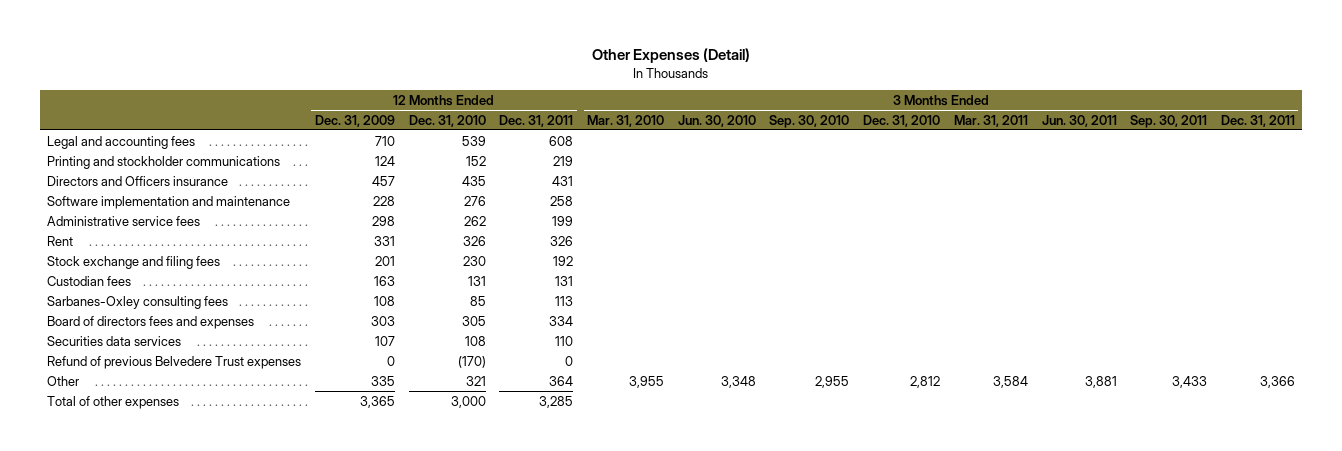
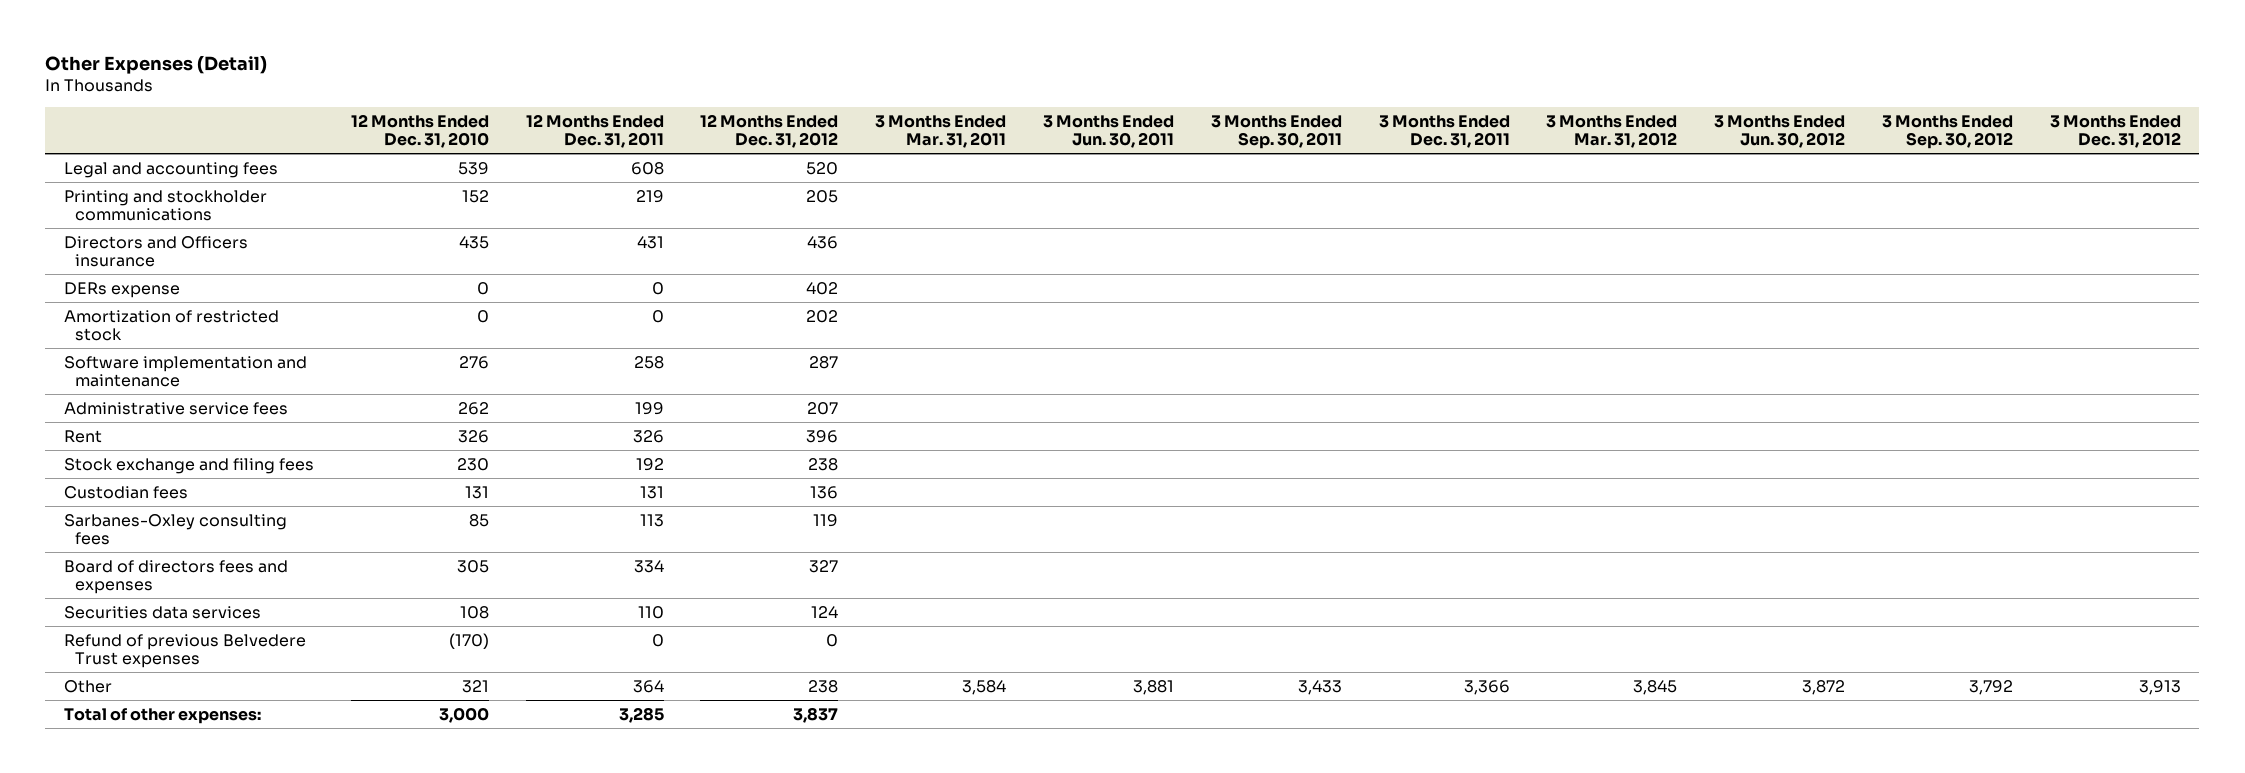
- | 12 Months Ended Dec. 31, 2009 | 12 Months Ended Dec. 31, 2010 | 12 Months Ended Dec. 31, 2011 | 3 Months Ended Mar. 31, 2010 | 3 Months Ended Jun. 30, 2010 | 3 Months Ended Sep. 30, 2010 | 3 Months Ended Dec. 31, 2010 | 3 Months Ended Mar. 31, 2011 | 3 Months Ended Jun. 30, 2011 | 3 Months Ended Sep. 30, 2011 | 3 Months Ended Dec. 31, 2011
+ | 12 Months Ended Dec. 31, 2010 | 12 Months Ended Dec. 31, 2011 | 12 Months Ended Dec. 31, 2012 | 3 Months Ended Mar. 31, 2011 | 3 Months Ended Jun. 30, 2011 | 3 Months Ended Sep. 30, 2011 | 3 Months Ended Dec. 31, 2011 | 3 Months Ended Mar. 31, 2012 | 3 Months Ended Jun. 30, 2012 | 3 Months Ended Sep. 30, 2012 | 3 Months Ended Dec. 31, 2012
+ DERs expense | 0 | 0 | 402 | | | | | | | |
+ Amortization of restricted stock | 0 | 0 | 202 | | | | | | | |
- Total of other expenses | 3,365 | 3,000 | 3,285 | | | | | | | |
+ Total of other expenses: | 3,000 | 3,285 | 3,837 | | | | | | | |

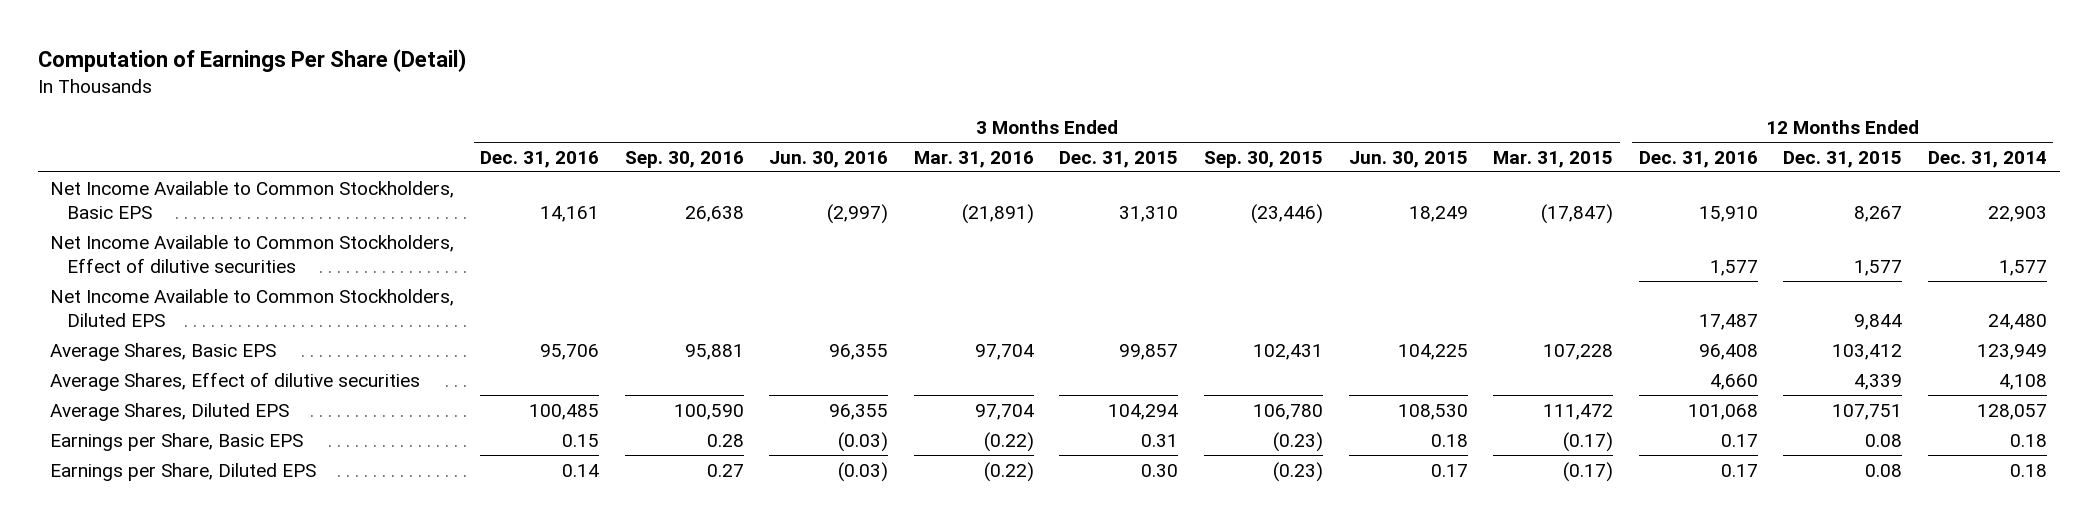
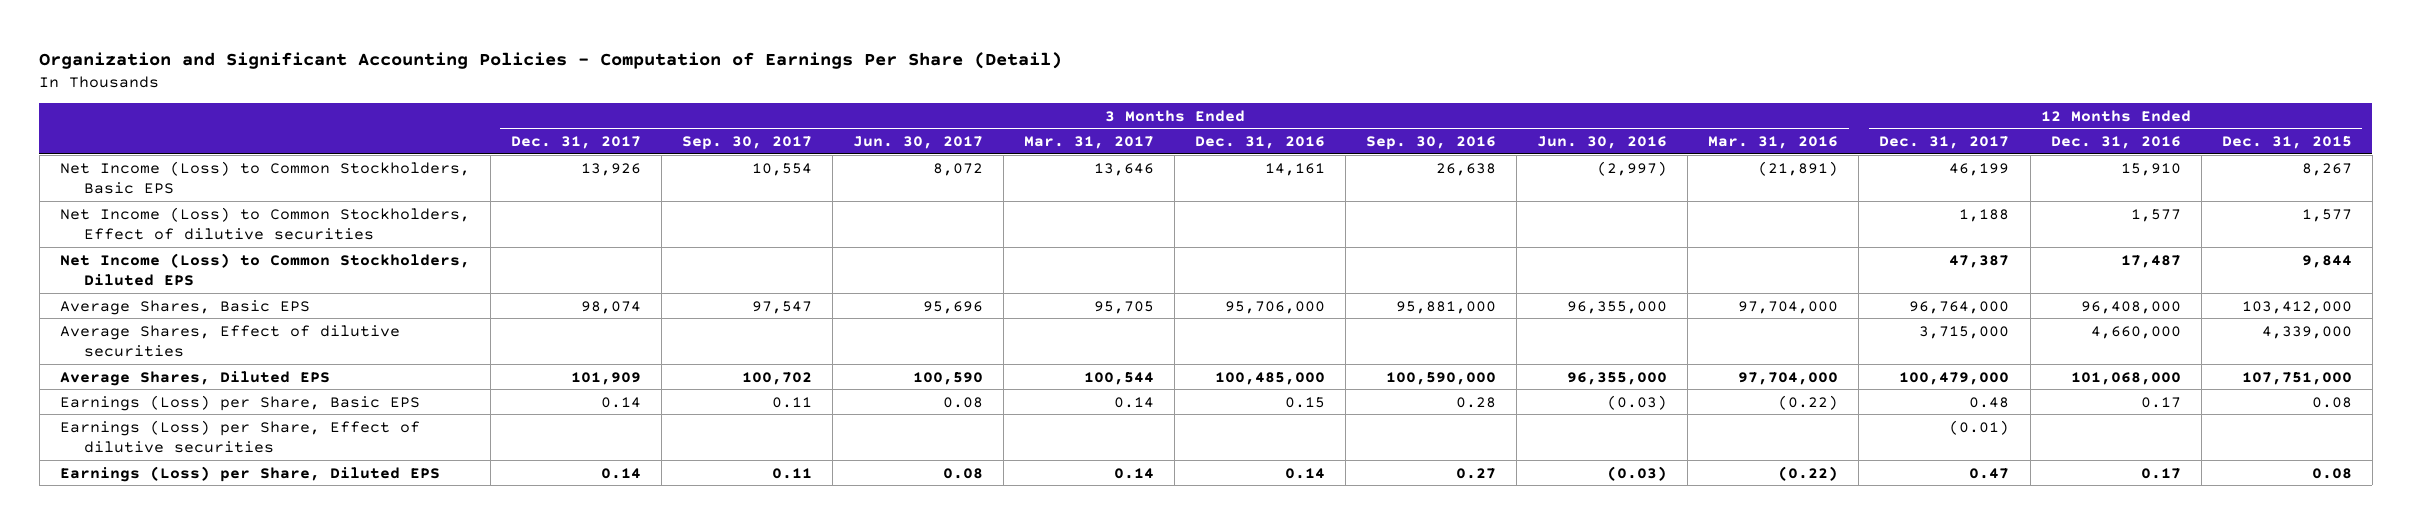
- Computation of Earnings Per Share (Detail)
+ Organization and Significant Accounting Policies - Computation of Earnings Per Share (Detail)
- | 3 Months Ended Dec. 31, 2016 | 3 Months Ended Sep. 30, 2016 | 3 Months Ended Jun. 30, 2016 | 3 Months Ended Mar. 31, 2016 | 3 Months Ended Dec. 31, 2015 | 3 Months Ended Sep. 30, 2015 | 3 Months Ended Jun. 30, 2015 | 3 Months Ended Mar. 31, 2015 | 12 Months Ended Dec. 31, 2016 | 12 Months Ended Dec. 31, 2015 | 12 Months Ended Dec. 31, 2014
+ | 3 Months Ended Dec. 31, 2017 | 3 Months Ended Sep. 30, 2017 | 3 Months Ended Jun. 30, 2017 | 3 Months Ended Mar. 31, 2017 | 3 Months Ended Dec. 31, 2016 | 3 Months Ended Sep. 30, 2016 | 3 Months Ended Jun. 30, 2016 | 3 Months Ended Mar. 31, 2016 | 12 Months Ended Dec. 31, 2017 | 12 Months Ended Dec. 31, 2016 | 12 Months Ended Dec. 31, 2015
- Net Income Available to Common Stockholders, Basic EPS | 14,161 | 26,638 | (2,997) | (21,891) | 31,310 | (23,446) | 18,249 | (17,847) | 15,910 | 8,267 | 22,903
- Net Income Available to Common Stockholders, Effect of dilutive securities | | | | | | | | | 1,577 | 1,577 | 1,577
- Net Income Available to Common Stockholders, Diluted EPS | | | | | | | | | 17,487 | 9,844 | 24,480
- Average Shares, Basic EPS | 95,706 | 95,881 | 96,355 | 97,704 | 99,857 | 102,431 | 104,225 | 107,228 | 96,408 | 103,412 | 123,949
- Average Shares, Effect of dilutive securities | | | | | | | | | 4,660 | 4,339 | 4,108
- Average Shares, Diluted EPS | 100,485 | 100,590 | 96,355 | 97,704 | 104,294 | 106,780 | 108,530 | 111,472 | 101,068 | 107,751 | 128,057
- Earnings per Share, Basic EPS | 0.15 | 0.28 | (0.03) | (0.22) | 0.31 | (0.23) | 0.18 | (0.17) | 0.17 | 0.08 | 0.18
- Earnings per Share, Diluted EPS | 0.14 | 0.27 | (0.03) | (0.22) | 0.30 | (0.23) | 0.17 | (0.17) | 0.17 | 0.08 | 0.18
+ Net Income (Loss) to Common Stockholders, Basic EPS | 13,926 | 10,554 | 8,072 | 13,646 | 14,161 | 26,638 | (2,997) | (21,891) | 46,199 | 15,910 | 8,267
+ Net Income (Loss) to Common Stockholders, Effect of dilutive securities | | | | | | | | | 1,188 | 1,577 | 1,577
+ Net Income (Loss) to Common Stockholders, Diluted EPS | | | | | | | | | 47,387 | 17,487 | 9,844
+ Average Shares, Basic EPS | 98,074 | 97,547 | 95,696 | 95,705 | 95,706,000 | 95,881,000 | 96,355,000 | 97,704,000 | 96,764,000 | 96,408,000 | 103,412,000
+ Average Shares, Effect of dilutive securities | | | | | | | | | 3,715,000 | 4,660,000 | 4,339,000
+ Average Shares, Diluted EPS | 101,909 | 100,702 | 100,590 | 100,544 | 100,485,000 | 100,590,000 | 96,355,000 | 97,704,000 | 100,479,000 | 101,068,000 | 107,751,000
+ Earnings (Loss) per Share, Basic EPS | 0.14 | 0.11 | 0.08 | 0.14 | 0.15 | 0.28 | (0.03) | (0.22) | 0.48 | 0.17 | 0.08
+ Earnings (Loss) per Share, Effect of dilutive securities | | | | | | | | | (0.01) | |
+ Earnings (Loss) per Share, Diluted EPS | 0.14 | 0.11 | 0.08 | 0.14 | 0.14 | 0.27 | (0.03) | (0.22) | 0.47 | 0.17 | 0.08

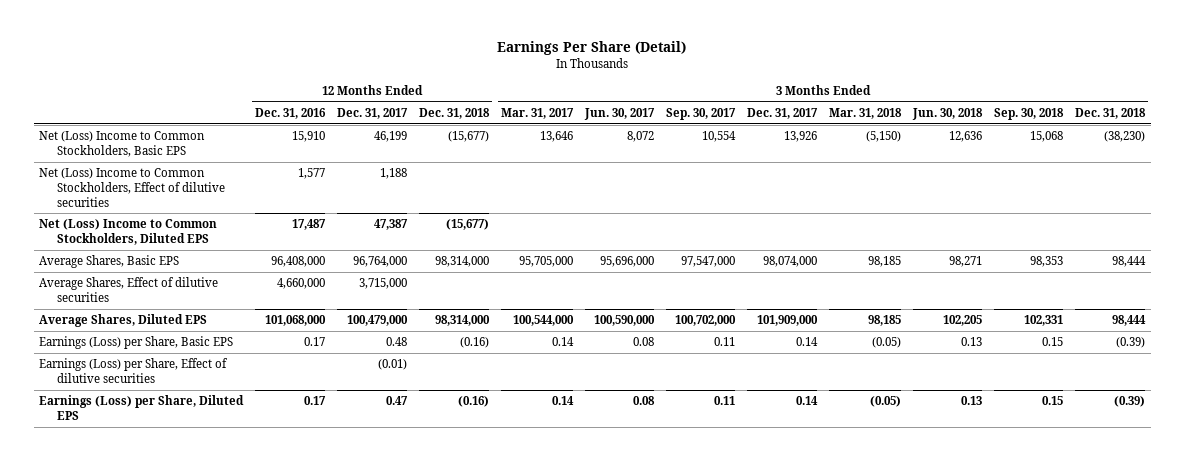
- Organization and Significant Accounting Policies - Computation of Earnings Per Share (Detail)
+ Earnings Per Share (Detail)
- | 3 Months Ended Dec. 31, 2017 | 3 Months Ended Sep. 30, 2017 | 3 Months Ended Jun. 30, 2017 | 3 Months Ended Mar. 31, 2017 | 3 Months Ended Dec. 31, 2016 | 3 Months Ended Sep. 30, 2016 | 3 Months Ended Jun. 30, 2016 | 3 Months Ended Mar. 31, 2016 | 12 Months Ended Dec. 31, 2017 | 12 Months Ended Dec. 31, 2016 | 12 Months Ended Dec. 31, 2015
+ | 12 Months Ended Dec. 31, 2016 | 12 Months Ended Dec. 31, 2017 | 12 Months Ended Dec. 31, 2018 | 3 Months Ended Mar. 31, 2017 | 3 Months Ended Jun. 30, 2017 | 3 Months Ended Sep. 30, 2017 | 3 Months Ended Dec. 31, 2017 | 3 Months Ended Mar. 31, 2018 | 3 Months Ended Jun. 30, 2018 | 3 Months Ended Sep. 30, 2018 | 3 Months Ended Dec. 31, 2018
- Net Income (Loss) to Common Stockholders, Basic EPS | 13,926 | 10,554 | 8,072 | 13,646 | 14,161 | 26,638 | (2,997) | (21,891) | 46,199 | 15,910 | 8,267
- Net Income (Loss) to Common Stockholders, Effect of dilutive securities | | | | | | | | | 1,188 | 1,577 | 1,577
- Net Income (Loss) to Common Stockholders, Diluted EPS | | | | | | | | | 47,387 | 17,487 | 9,844
- Average Shares, Basic EPS | 98,074 | 97,547 | 95,696 | 95,705 | 95,706,000 | 95,881,000 | 96,355,000 | 97,704,000 | 96,764,000 | 96,408,000 | 103,412,000
+ Net (Loss) Income to Common Stockholders, Basic EPS | 15,910 | 46,199 | (15,677) | 13,646 | 8,072 | 10,554 | 13,926 | (5,150) | 12,636 | 15,068 | (38,230)
+ Net (Loss) Income to Common Stockholders, Effect of dilutive securities | 1,577 | 1,188 | | | | | | | | |
+ Net (Loss) Income to Common Stockholders, Diluted EPS | 17,487 | 47,387 | (15,677) | | | | | | | |
+ Average Shares, Basic EPS | 96,408,000 | 96,764,000 | 98,314,000 | 95,705,000 | 95,696,000 | 97,547,000 | 98,074,000 | 98,185 | 98,271 | 98,353 | 98,444
- Average Shares, Diluted EPS | 101,909 | 100,702 | 100,590 | 100,544 | 100,485,000 | 100,590,000 | 96,355,000 | 97,704,000 | 100,479,000 | 101,068,000 | 107,751,000
+ Average Shares, Diluted EPS | 101,068,000 | 100,479,000 | 98,314,000 | 100,544,000 | 100,590,000 | 100,702,000 | 101,909,000 | 98,185 | 102,205 | 102,331 | 98,444

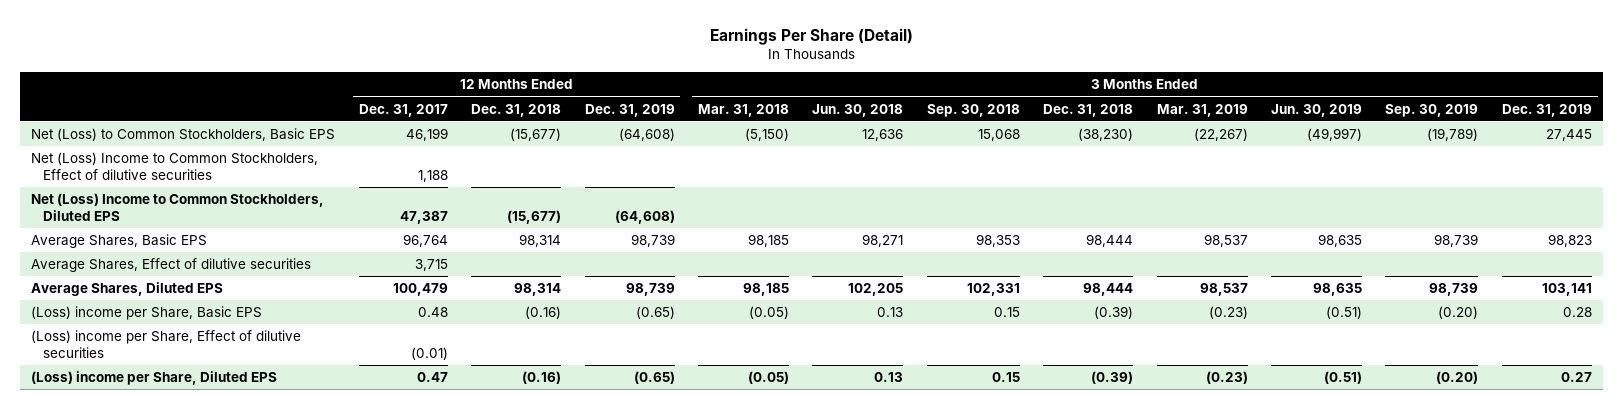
- | 12 Months Ended Dec. 31, 2016 | 12 Months Ended Dec. 31, 2017 | 12 Months Ended Dec. 31, 2018 | 3 Months Ended Mar. 31, 2017 | 3 Months Ended Jun. 30, 2017 | 3 Months Ended Sep. 30, 2017 | 3 Months Ended Dec. 31, 2017 | 3 Months Ended Mar. 31, 2018 | 3 Months Ended Jun. 30, 2018 | 3 Months Ended Sep. 30, 2018 | 3 Months Ended Dec. 31, 2018
+ | 12 Months Ended Dec. 31, 2017 | 12 Months Ended Dec. 31, 2018 | 12 Months Ended Dec. 31, 2019 | 3 Months Ended Mar. 31, 2018 | 3 Months Ended Jun. 30, 2018 | 3 Months Ended Sep. 30, 2018 | 3 Months Ended Dec. 31, 2018 | 3 Months Ended Mar. 31, 2019 | 3 Months Ended Jun. 30, 2019 | 3 Months Ended Sep. 30, 2019 | 3 Months Ended Dec. 31, 2019
- Net (Loss) Income to Common Stockholders, Basic EPS | 15,910 | 46,199 | (15,677) | 13,646 | 8,072 | 10,554 | 13,926 | (5,150) | 12,636 | 15,068 | (38,230)
+ Net (Loss) to Common Stockholders, Basic EPS | 46,199 | (15,677) | (64,608) | (5,150) | 12,636 | 15,068 | (38,230) | (22,267) | (49,997) | (19,789) | 27,445
- Average Shares, Basic EPS | 96,408,000 | 96,764,000 | 98,314,000 | 95,705,000 | 95,696,000 | 97,547,000 | 98,074,000 | 98,185 | 98,271 | 98,353 | 98,444
- Average Shares, Effect of dilutive securities | 4,660,000 | 3,715,000 | | | | | | | | |
- Average Shares, Diluted EPS | 101,068,000 | 100,479,000 | 98,314,000 | 100,544,000 | 100,590,000 | 100,702,000 | 101,909,000 | 98,185 | 102,205 | 102,331 | 98,444
- Earnings (Loss) per Share, Basic EPS | 0.17 | 0.48 | (0.16) | 0.14 | 0.08 | 0.11 | 0.14 | (0.05) | 0.13 | 0.15 | (0.39)
- Earnings (Loss) per Share, Effect of dilutive securities | | (0.01) | | | | | | | | |
- Earnings (Loss) per Share, Diluted EPS | 0.17 | 0.47 | (0.16) | 0.14 | 0.08 | 0.11 | 0.14 | (0.05) | 0.13 | 0.15 | (0.39)
+ Average Shares, Basic EPS | 96,764 | 98,314 | 98,739 | 98,185 | 98,271 | 98,353 | 98,444 | 98,537 | 98,635 | 98,739 | 98,823
+ Average Shares, Effect of dilutive securities | 3,715 | | | | | | | | | |
+ Average Shares, Diluted EPS | 100,479 | 98,314 | 98,739 | 98,185 | 102,205 | 102,331 | 98,444 | 98,537 | 98,635 | 98,739 | 103,141
+ (Loss) income per Share, Basic EPS | 0.48 | (0.16) | (0.65) | (0.05) | 0.13 | 0.15 | (0.39) | (0.23) | (0.51) | (0.20) | 0.28
+ (Loss) income per Share, Effect of dilutive securities | (0.01) | | | | | | | | | |
+ (Loss) income per Share, Diluted EPS | 0.47 | (0.16) | (0.65) | (0.05) | 0.13 | 0.15 | (0.39) | (0.23) | (0.51) | (0.20) | 0.27

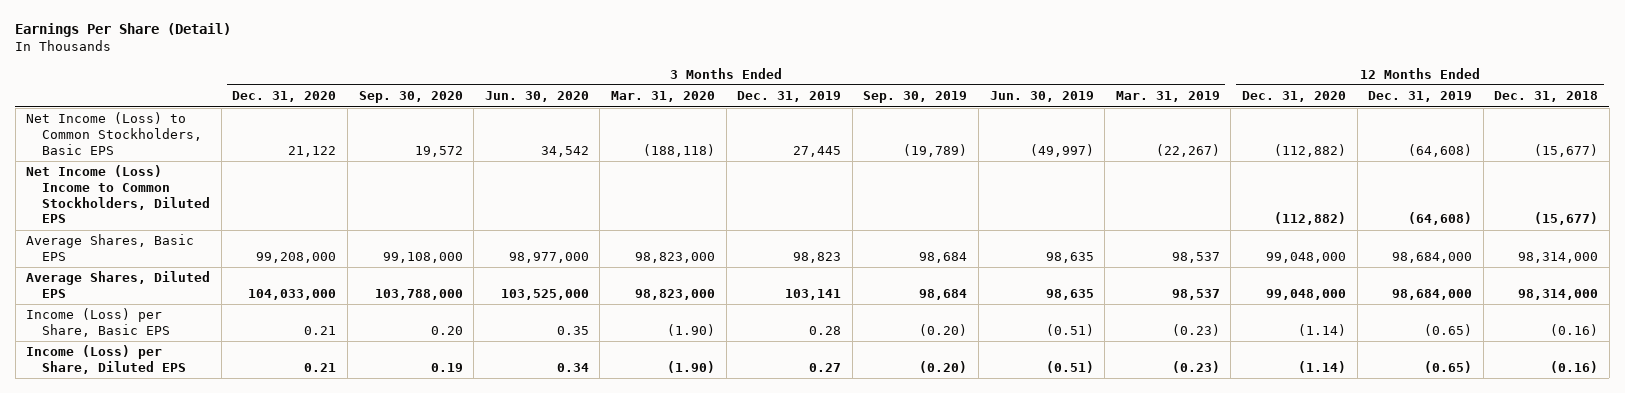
- | 12 Months Ended Dec. 31, 2017 | 12 Months Ended Dec. 31, 2018 | 12 Months Ended Dec. 31, 2019 | 3 Months Ended Mar. 31, 2018 | 3 Months Ended Jun. 30, 2018 | 3 Months Ended Sep. 30, 2018 | 3 Months Ended Dec. 31, 2018 | 3 Months Ended Mar. 31, 2019 | 3 Months Ended Jun. 30, 2019 | 3 Months Ended Sep. 30, 2019 | 3 Months Ended Dec. 31, 2019
+ | 3 Months Ended Dec. 31, 2020 | 3 Months Ended Sep. 30, 2020 | 3 Months Ended Jun. 30, 2020 | 3 Months Ended Mar. 31, 2020 | 3 Months Ended Dec. 31, 2019 | 3 Months Ended Sep. 30, 2019 | 3 Months Ended Jun. 30, 2019 | 3 Months Ended Mar. 31, 2019 | 12 Months Ended Dec. 31, 2020 | 12 Months Ended Dec. 31, 2019 | 12 Months Ended Dec. 31, 2018
- Net (Loss) to Common Stockholders, Basic EPS | 46,199 | (15,677) | (64,608) | (5,150) | 12,636 | 15,068 | (38,230) | (22,267) | (49,997) | (19,789) | 27,445
- Net (Loss) Income to Common Stockholders, Effect of dilutive securities | 1,188 | | | | | | | | | |
- Net (Loss) Income to Common Stockholders, Diluted EPS | 47,387 | (15,677) | (64,608) | | | | | | | |
- Average Shares, Basic EPS | 96,764 | 98,314 | 98,739 | 98,185 | 98,271 | 98,353 | 98,444 | 98,537 | 98,635 | 98,739 | 98,823
- Average Shares, Effect of dilutive securities | 3,715 | | | | | | | | | |
- Average Shares, Diluted EPS | 100,479 | 98,314 | 98,739 | 98,185 | 102,205 | 102,331 | 98,444 | 98,537 | 98,635 | 98,739 | 103,141
- (Loss) income per Share, Basic EPS | 0.48 | (0.16) | (0.65) | (0.05) | 0.13 | 0.15 | (0.39) | (0.23) | (0.51) | (0.20) | 0.28
- (Loss) income per Share, Effect of dilutive securities | (0.01) | | | | | | | | | |
- (Loss) income per Share, Diluted EPS | 0.47 | (0.16) | (0.65) | (0.05) | 0.13 | 0.15 | (0.39) | (0.23) | (0.51) | (0.20) | 0.27
+ Net Income (Loss) to Common Stockholders, Basic EPS | 21,122 | 19,572 | 34,542 | (188,118) | 27,445 | (19,789) | (49,997) | (22,267) | (112,882) | (64,608) | (15,677)
+ Net Income (Loss) Income to Common Stockholders, Diluted EPS | | | | | | | | | (112,882) | (64,608) | (15,677)
+ Average Shares, Basic EPS | 99,208,000 | 99,108,000 | 98,977,000 | 98,823,000 | 98,823 | 98,684 | 98,635 | 98,537 | 99,048,000 | 98,684,000 | 98,314,000
+ Average Shares, Diluted EPS | 104,033,000 | 103,788,000 | 103,525,000 | 98,823,000 | 103,141 | 98,684 | 98,635 | 98,537 | 99,048,000 | 98,684,000 | 98,314,000
+ Income (Loss) per Share, Basic EPS | 0.21 | 0.20 | 0.35 | (1.90) | 0.28 | (0.20) | (0.51) | (0.23) | (1.14) | (0.65) | (0.16)
+ Income (Loss) per Share, Diluted EPS | 0.21 | 0.19 | 0.34 | (1.90) | 0.27 | (0.20) | (0.51) | (0.23) | (1.14) | (0.65) | (0.16)

